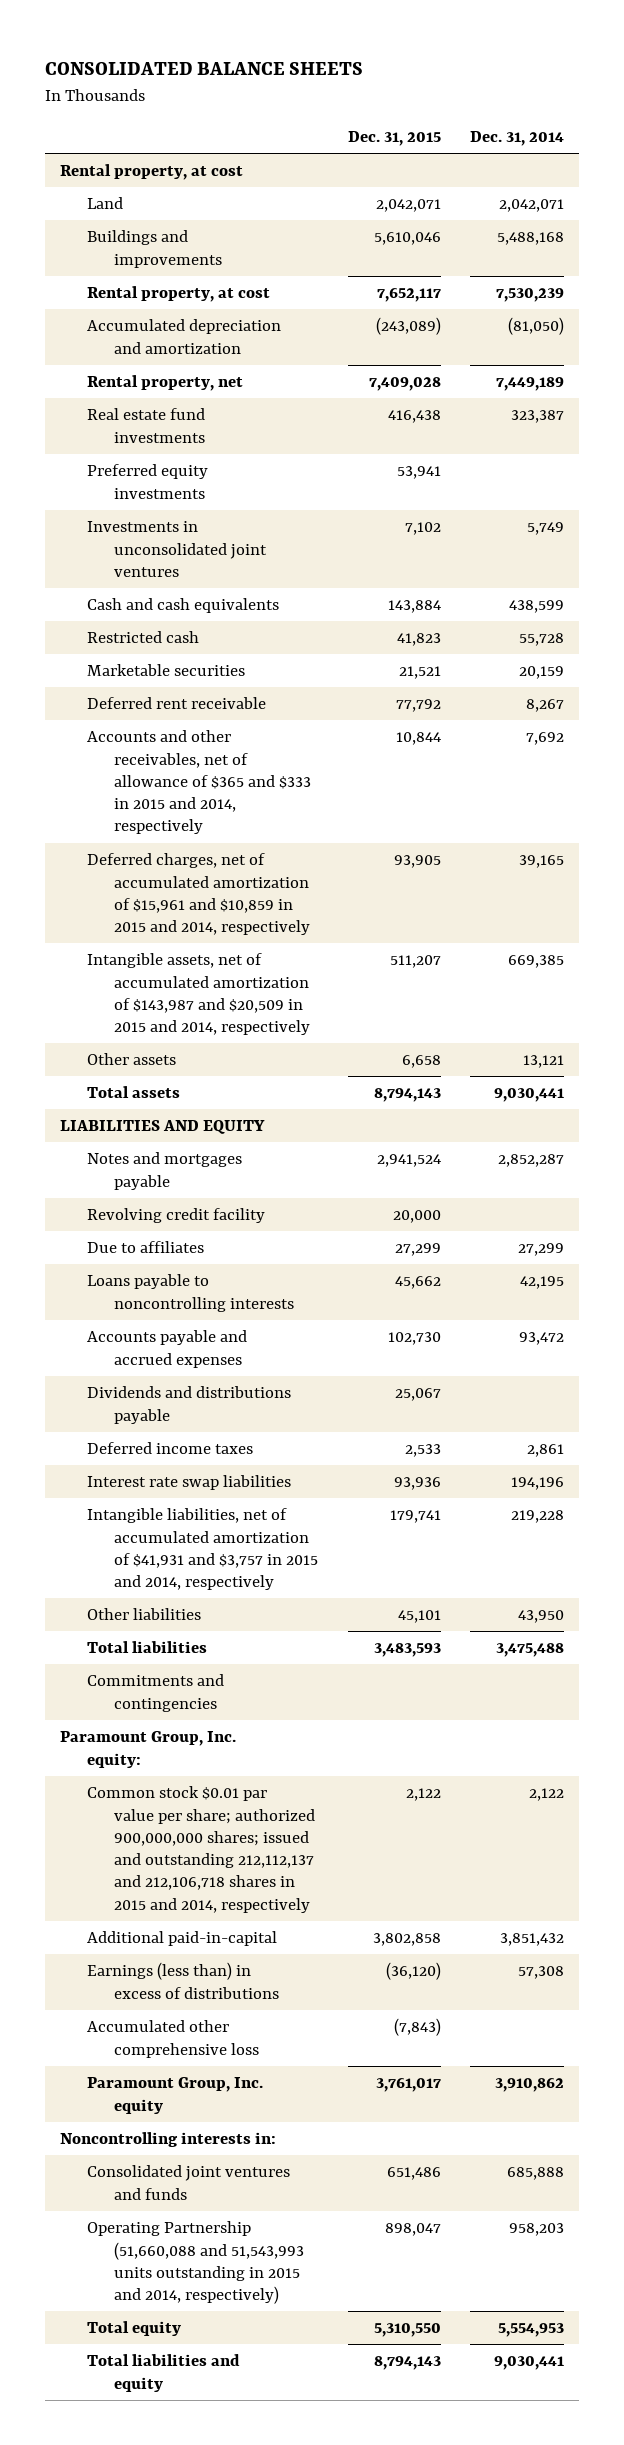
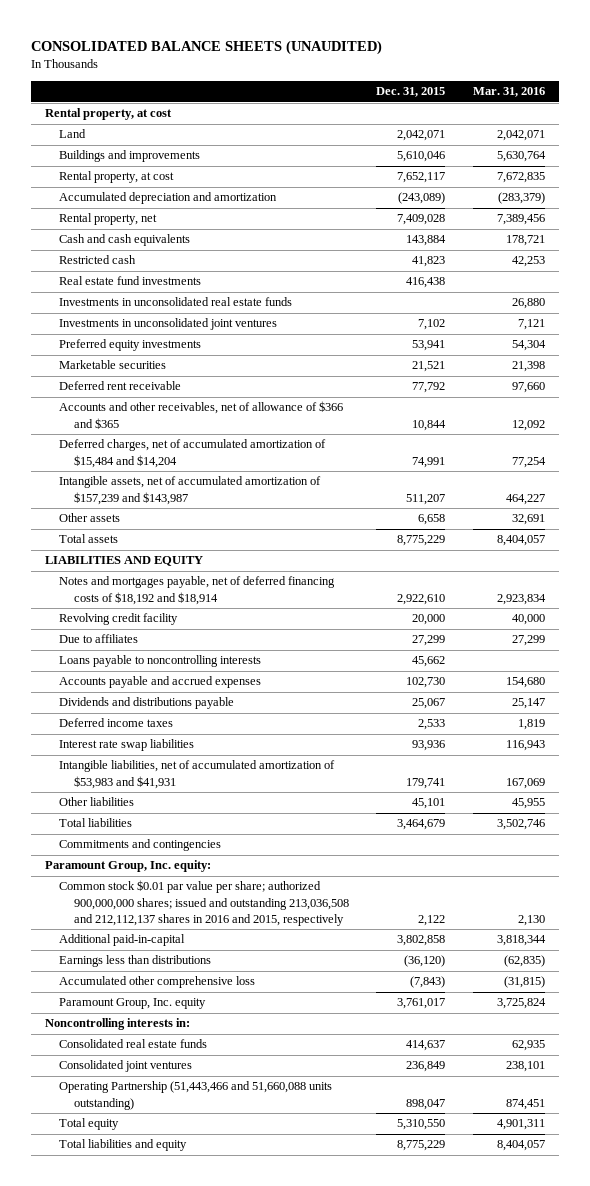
- CONSOLIDATED BALANCE SHEETS
+ CONSOLIDATED BALANCE SHEETS (UNAUDITED)
- | Dec. 31, 2015 | Dec. 31, 2014
+ | Dec. 31, 2015 | Mar. 31, 2016
moved down: Real estate fund investments | 416,438 |
+ Investments in unconsolidated real estate funds | | 26,880
moved down: Investments in unconsolidated joint ventures | 7,102 | 7,121
moved down: Preferred equity investments | 53,941 | 54,304
- Accounts and other receivables, net of allowance of $365 and $333 in 2015 and 2014, respectively | 10,844 | 7,692
- Deferred charges, net of accumulated amortization of $15,961 and $10,859 in 2015 and 2014, respectively | 93,905 | 39,165
- Intangible assets, net of accumulated amortization of $143,987 and $20,509 in 2015 and 2014, respectively | 511,207 | 669,385
+ Accounts and other receivables, net of allowance of $366 and $365 | 10,844 | 12,092
+ Deferred charges, net of accumulated amortization of $15,484 and $14,204 | 74,991 | 77,254
+ Intangible assets, net of accumulated amortization of $157,239 and $143,987 | 511,207 | 464,227
- Total assets | 8,794,143 | 9,030,441
+ Total assets | 8,775,229 | 8,404,057
- Notes and mortgages payable | 2,941,524 | 2,852,287
+ Notes and mortgages payable, net of deferred financing costs of $18,192 and $18,914 | 2,922,610 | 2,923,834
- Intangible liabilities, net of accumulated amortization of $41,931 and $3,757 in 2015 and 2014, respectively | 179,741 | 219,228
+ Intangible liabilities, net of accumulated amortization of $53,983 and $41,931 | 179,741 | 167,069
- Total liabilities | 3,483,593 | 3,475,488
+ Total liabilities | 3,464,679 | 3,502,746
- Common stock $0.01 par value per share; authorized 900,000,000 shares; issued and outstanding 212,112,137 and 212,106,718 shares in 2015 and 2014, respectively | 2,122 | 2,122
+ Common stock $0.01 par value per share; authorized 900,000,000 shares; issued and outstanding 213,036,508 and 212,112,137 shares in 2016 and 2015, respectively | 2,122 | 2,130
- Earnings (less than) in excess of distributions | (36,120) | 57,308
+ Earnings less than distributions | (36,120) | (62,835)
- Consolidated joint ventures and funds | 651,486 | 685,888
- Operating Partnership (51,660,088 and 51,543,993 units outstanding in 2015 and 2014, respectively) | 898,047 | 958,203
+ Consolidated real estate funds | 414,637 | 62,935
+ Consolidated joint ventures | 236,849 | 238,101
+ Operating Partnership (51,443,466 and 51,660,088 units outstanding) | 898,047 | 874,451
- Total liabilities and equity | 8,794,143 | 9,030,441
+ Total liabilities and equity | 8,775,229 | 8,404,057

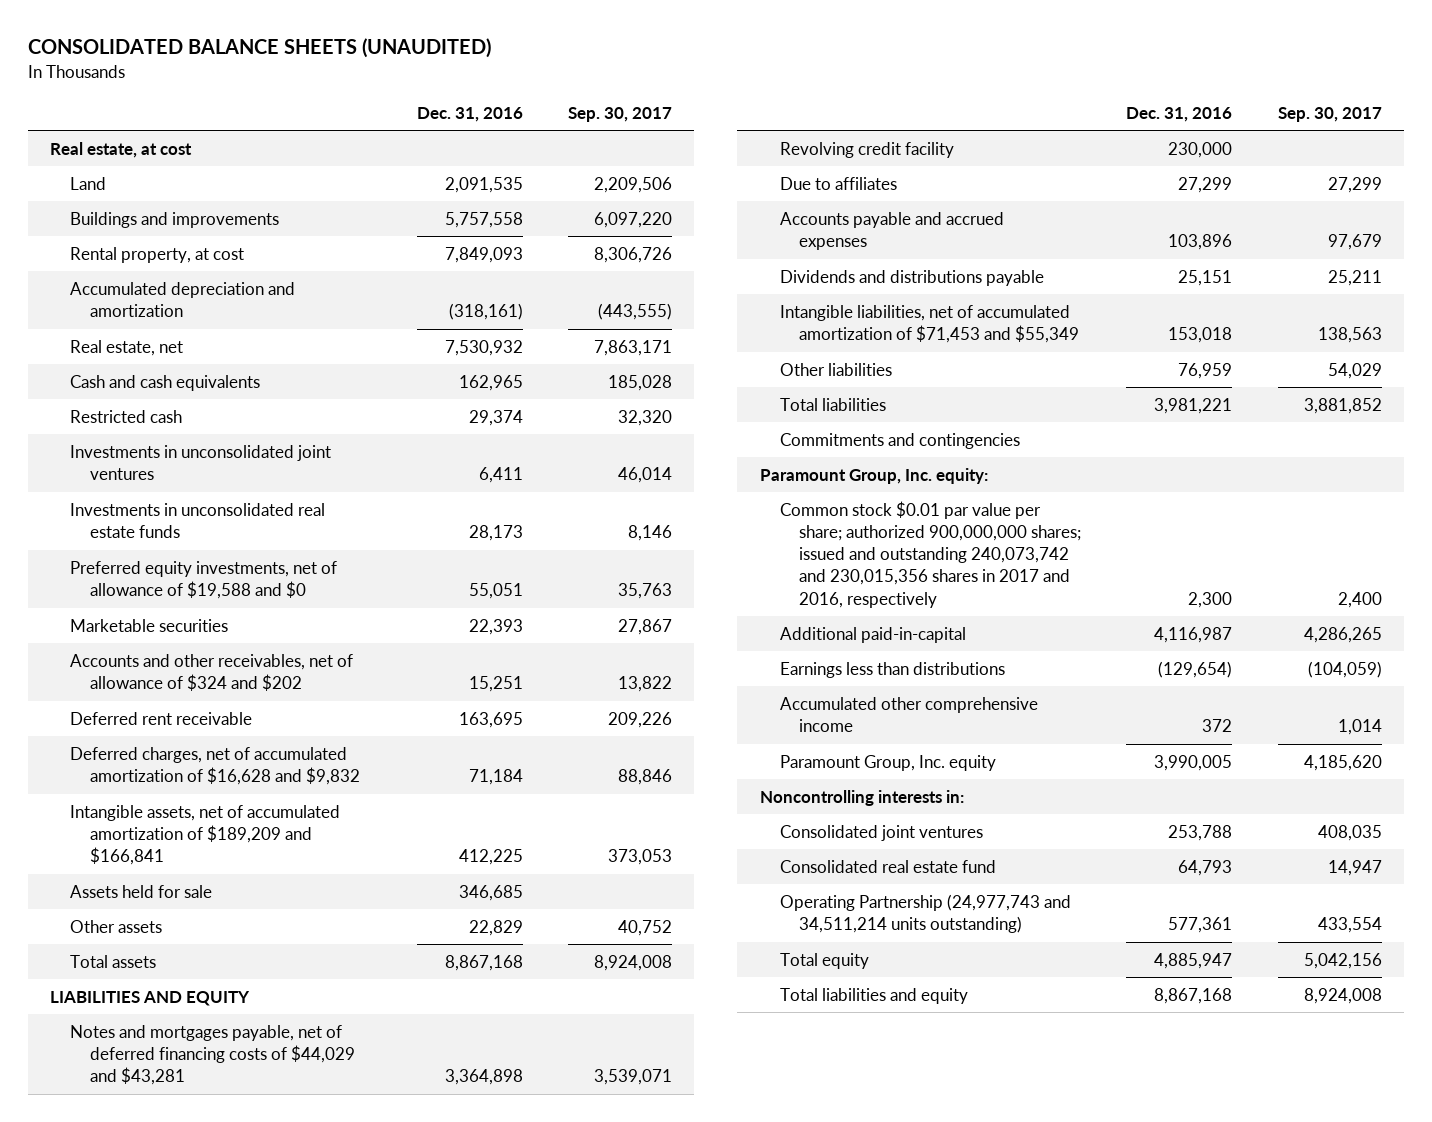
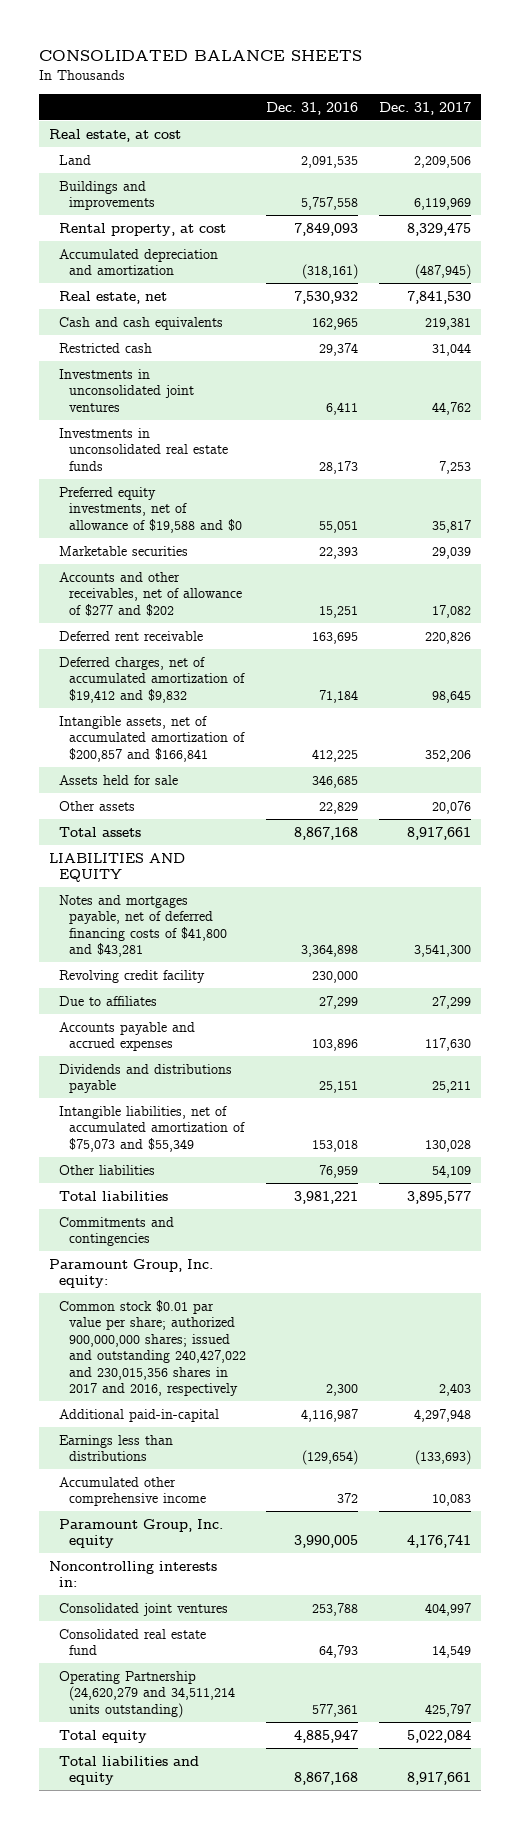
- CONSOLIDATED BALANCE SHEETS (UNAUDITED)
+ CONSOLIDATED BALANCE SHEETS
- | Dec. 31, 2016 | Sep. 30, 2017
+ | Dec. 31, 2016 | Dec. 31, 2017
- Accounts and other receivables, net of allowance of $324 and $202 | 15,251 | 13,822
+ Accounts and other receivables, net of allowance of $277 and $202 | 15,251 | 17,082
- Deferred charges, net of accumulated amortization of $16,628 and $9,832 | 71,184 | 88,846
- Intangible assets, net of accumulated amortization of $189,209 and $166,841 | 412,225 | 373,053
+ Deferred charges, net of accumulated amortization of $19,412 and $9,832 | 71,184 | 98,645
+ Intangible assets, net of accumulated amortization of $200,857 and $166,841 | 412,225 | 352,206
- Notes and mortgages payable, net of deferred financing costs of $44,029 and $43,281 | 3,364,898 | 3,539,071
+ Notes and mortgages payable, net of deferred financing costs of $41,800 and $43,281 | 3,364,898 | 3,541,300
- Intangible liabilities, net of accumulated amortization of $71,453 and $55,349 | 153,018 | 138,563
+ Intangible liabilities, net of accumulated amortization of $75,073 and $55,349 | 153,018 | 130,028
- Common stock $0.01 par value per share; authorized 900,000,000 shares; issued and outstanding 240,073,742 and 230,015,356 shares in 2017 and 2016, respectively | 2,300 | 2,400
+ Common stock $0.01 par value per share; authorized 900,000,000 shares; issued and outstanding 240,427,022 and 230,015,356 shares in 2017 and 2016, respectively | 2,300 | 2,403
- Operating Partnership (24,977,743 and 34,511,214 units outstanding) | 577,361 | 433,554
+ Operating Partnership (24,620,279 and 34,511,214 units outstanding) | 577,361 | 425,797

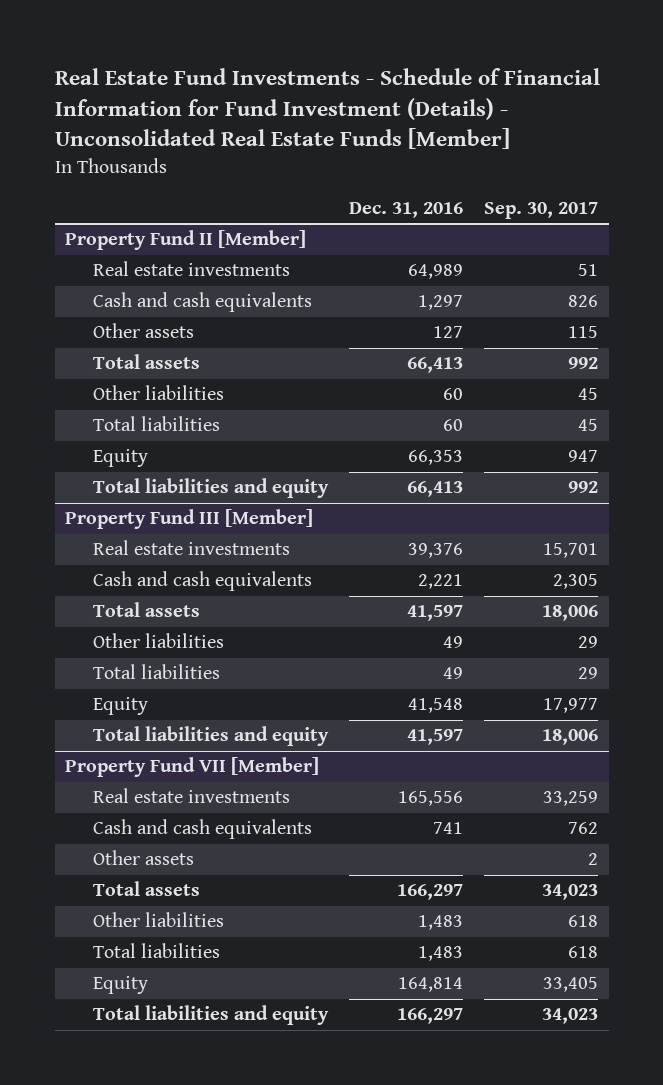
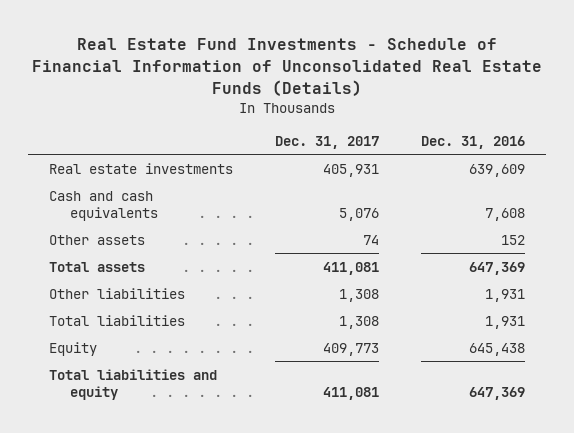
- Real Estate Fund Investments - Schedule of Financial Information for Fund Investment (Details) - Unconsolidated Real Estate Funds [Member]
+ Real Estate Fund Investments - Schedule of Financial Information of Unconsolidated Real Estate Funds (Details)
- | Dec. 31, 2016 | Sep. 30, 2017
+ | Dec. 31, 2017 | Dec. 31, 2016
- Property Fund II [Member]
- Real estate investments | 64,989 | 51
- Cash and cash equivalents | 1,297 | 826
- Other assets | 127 | 115
- Total assets | 66,413 | 992
- Other liabilities | 60 | 45
- Total liabilities | 60 | 45
- Equity | 66,353 | 947
- Total liabilities and equity | 66,413 | 992
- Property Fund III [Member]
- Real estate investments | 39,376 | 15,701
- Cash and cash equivalents | 2,221 | 2,305
- Total assets | 41,597 | 18,006
- Other liabilities | 49 | 29
- Total liabilities | 49 | 29
- Equity | 41,548 | 17,977
- Total liabilities and equity | 41,597 | 18,006
- Property Fund VII [Member]
- Real estate investments | 165,556 | 33,259
- Cash and cash equivalents | 741 | 762
- Other assets | | 2
- Total assets | 166,297 | 34,023
- Other liabilities | 1,483 | 618
- Total liabilities | 1,483 | 618
- Equity | 164,814 | 33,405
- Total liabilities and equity | 166,297 | 34,023
+ Real estate investments | 405,931 | 639,609
+ Cash and cash equivalents | 5,076 | 7,608
+ Other assets | 74 | 152
+ Total assets | 411,081 | 647,369
+ Other liabilities | 1,308 | 1,931
+ Total liabilities | 1,308 | 1,931
+ Equity | 409,773 | 645,438
+ Total liabilities and equity | 411,081 | 647,369

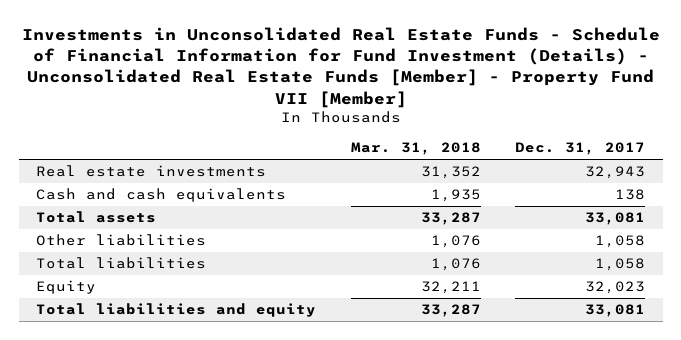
- Real Estate Fund Investments - Schedule of Financial Information of Unconsolidated Real Estate Funds (Details)
+ Investments in Unconsolidated Real Estate Funds - Schedule of Financial Information for Fund Investment (Details) - Unconsolidated Real Estate Funds [Member] - Property Fund VII [Member]
- | Dec. 31, 2017 | Dec. 31, 2016
+ | Mar. 31, 2018 | Dec. 31, 2017
- Real estate investments | 405,931 | 639,609
- Cash and cash equivalents | 5,076 | 7,608
- Other assets | 74 | 152
- Total assets | 411,081 | 647,369
- Other liabilities | 1,308 | 1,931
- Total liabilities | 1,308 | 1,931
- Equity | 409,773 | 645,438
- Total liabilities and equity | 411,081 | 647,369
+ Real estate investments | 31,352 | 32,943
+ Cash and cash equivalents | 1,935 | 138
+ Total assets | 33,287 | 33,081
+ Other liabilities | 1,076 | 1,058
+ Total liabilities | 1,076 | 1,058
+ Equity | 32,211 | 32,023
+ Total liabilities and equity | 33,287 | 33,081

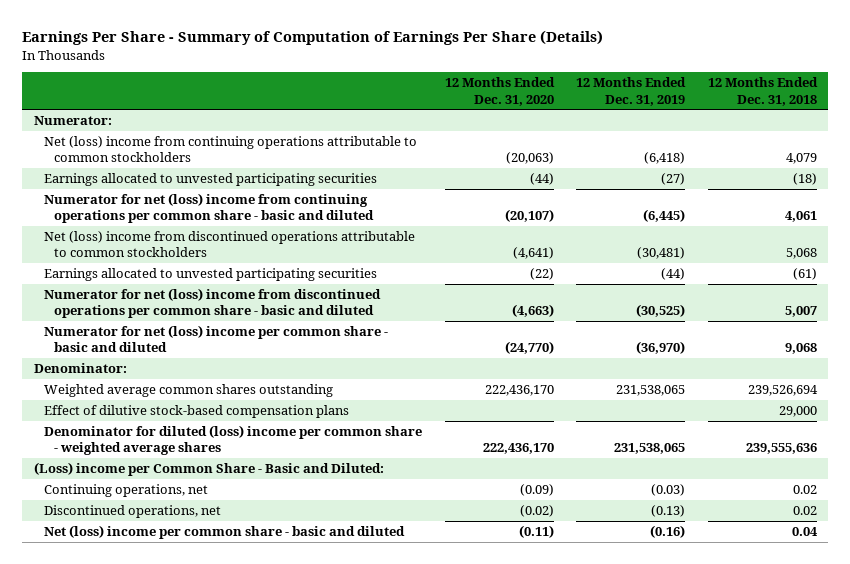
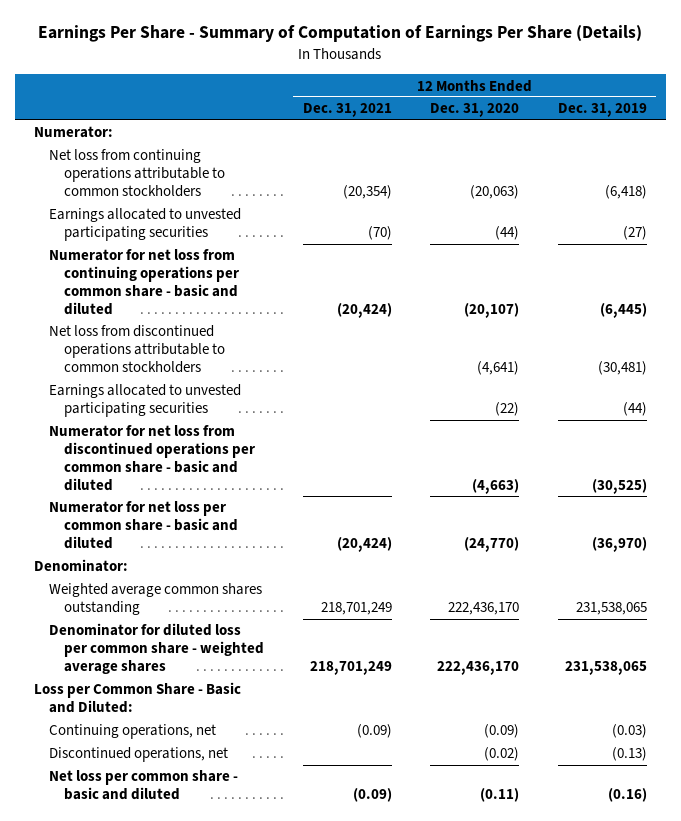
- | 12 Months Ended Dec. 31, 2020 | 12 Months Ended Dec. 31, 2019 | 12 Months Ended Dec. 31, 2018
+ | 12 Months Ended Dec. 31, 2021 | 12 Months Ended Dec. 31, 2020 | 12 Months Ended Dec. 31, 2019
- Net (loss) income from continuing operations attributable to common stockholders | (20,063) | (6,418) | 4,079
+ Net loss from continuing operations attributable to common stockholders | (20,354) | (20,063) | (6,418)
- Numerator for net (loss) income from continuing operations per common share - basic and diluted | (20,107) | (6,445) | 4,061
- Net (loss) income from discontinued operations attributable to common stockholders | (4,641) | (30,481) | 5,068
+ Numerator for net loss from continuing operations per common share - basic and diluted | (20,424) | (20,107) | (6,445)
+ Net loss from discontinued operations attributable to common stockholders | | (4,641) | (30,481)
- Numerator for net (loss) income from discontinued operations per common share - basic and diluted | (4,663) | (30,525) | 5,007
- Numerator for net (loss) income per common share - basic and diluted | (24,770) | (36,970) | 9,068
+ Numerator for net loss from discontinued operations per common share - basic and diluted | | (4,663) | (30,525)
+ Numerator for net loss per common share - basic and diluted | (20,424) | (24,770) | (36,970)
- Effect of dilutive stock-based compensation plans | | | 29,000
- Denominator for diluted (loss) income per common share - weighted average shares | 222,436,170 | 231,538,065 | 239,555,636
- (Loss) income per Common Share - Basic and Diluted:
+ Denominator for diluted loss per common share - weighted average shares | 218,701,249 | 222,436,170 | 231,538,065
+ Loss per Common Share - Basic and Diluted:
- Net (loss) income per common share - basic and diluted | (0.11) | (0.16) | 0.04
+ Net loss per common share - basic and diluted | (0.09) | (0.11) | (0.16)

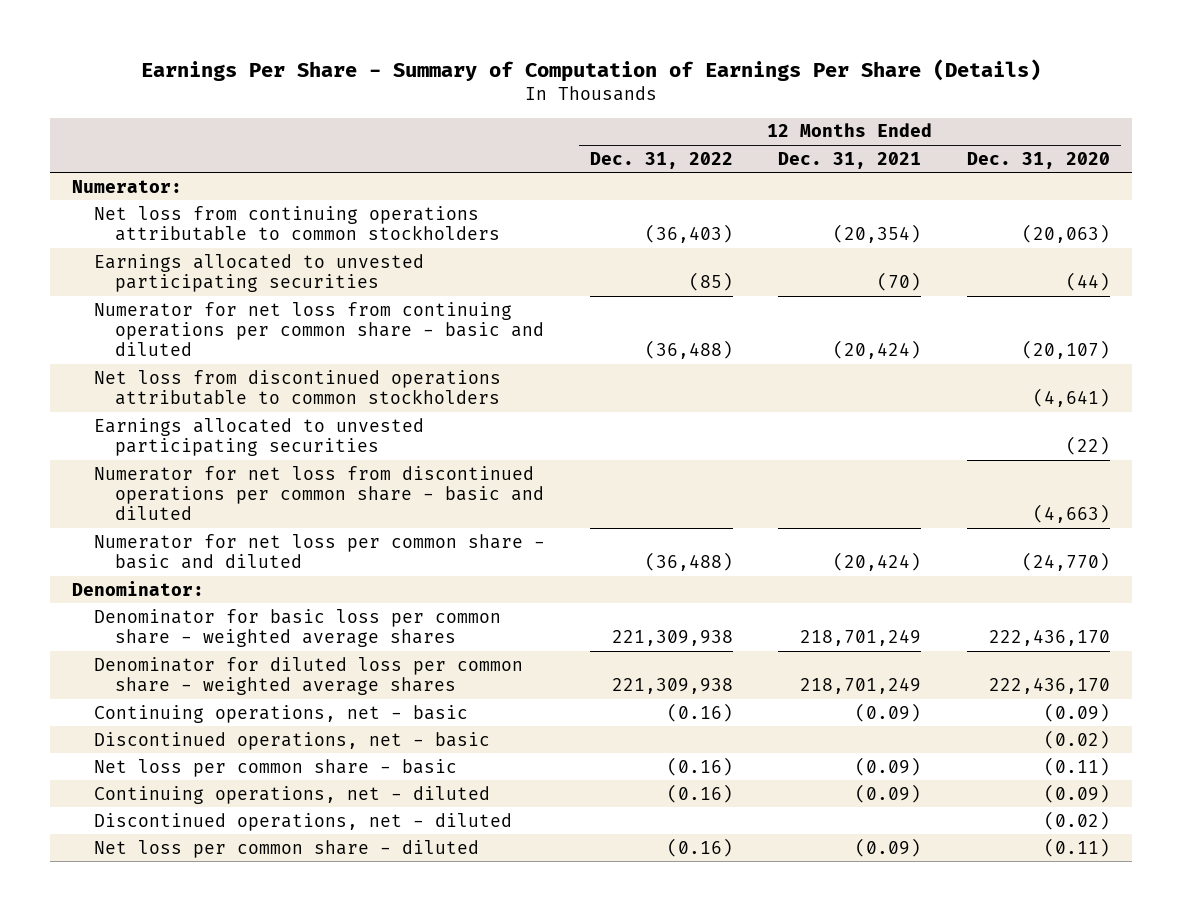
- | 12 Months Ended Dec. 31, 2021 | 12 Months Ended Dec. 31, 2020 | 12 Months Ended Dec. 31, 2019
+ | 12 Months Ended Dec. 31, 2022 | 12 Months Ended Dec. 31, 2021 | 12 Months Ended Dec. 31, 2020
- Weighted average common shares outstanding | 218,701,249 | 222,436,170 | 231,538,065
+ Denominator for basic loss per common share - weighted average shares | 221,309,938 | 218,701,249 | 222,436,170
- Loss per Common Share - Basic and Diluted:
- Continuing operations, net | (0.09) | (0.09) | (0.03)
- Discontinued operations, net | | (0.02) | (0.13)
- Net loss per common share - basic and diluted | (0.09) | (0.11) | (0.16)
+ Continuing operations, net - basic | (0.16) | (0.09) | (0.09)
+ Discontinued operations, net - basic | | | (0.02)
+ Net loss per common share - basic | (0.16) | (0.09) | (0.11)
+ Continuing operations, net - diluted | (0.16) | (0.09) | (0.09)
+ Discontinued operations, net - diluted | | | (0.02)
+ Net loss per common share - diluted | (0.16) | (0.09) | (0.11)

